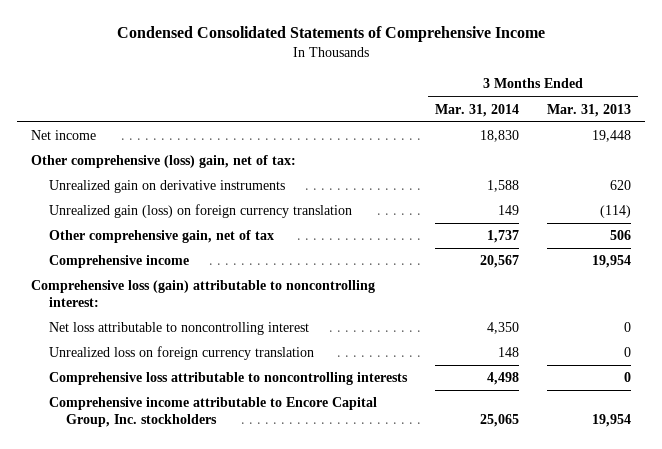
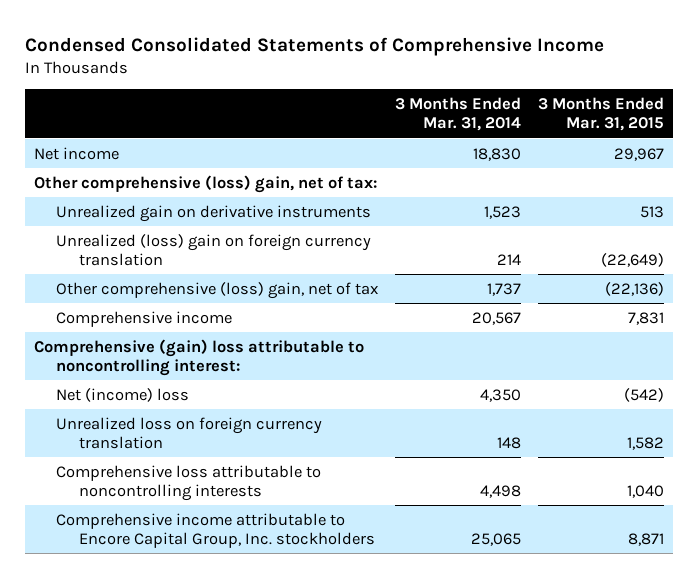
- | 3 Months Ended Mar. 31, 2014 | 3 Months Ended Mar. 31, 2013
+ | 3 Months Ended Mar. 31, 2014 | 3 Months Ended Mar. 31, 2015
- Unrealized gain on derivative instruments | 1,588 | 620
- Unrealized gain (loss) on foreign currency translation | 149 | (114)
- Other comprehensive gain, net of tax | 1,737 | 506
+ Unrealized gain on derivative instruments | 1,523 | 513
+ Unrealized (loss) gain on foreign currency translation | 214 | (22,649)
+ Other comprehensive (loss) gain, net of tax | 1,737 | (22,136)
- Comprehensive loss (gain) attributable to noncontrolling interest:
- Net loss attributable to noncontrolling interest | 4,350 | 0
+ Comprehensive (gain) loss attributable to noncontrolling interest:
+ Net (income) loss | 4,350 | (542)

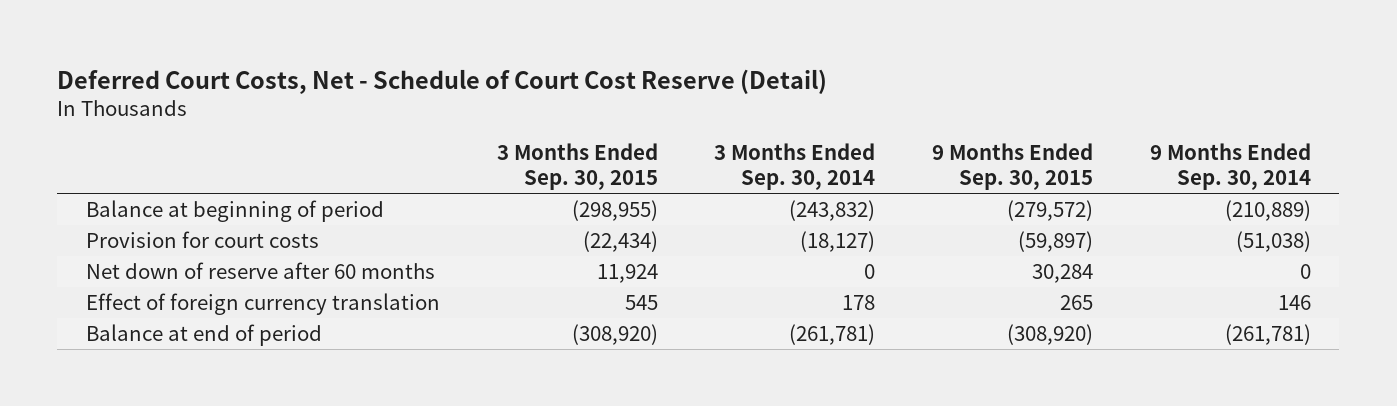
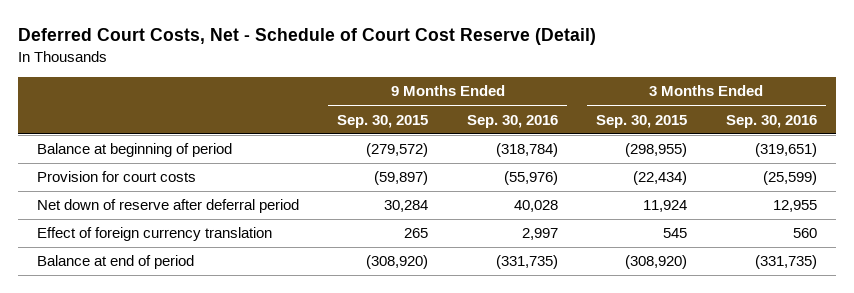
- | 3 Months Ended Sep. 30, 2015 | 3 Months Ended Sep. 30, 2014 | 9 Months Ended Sep. 30, 2015 | 9 Months Ended Sep. 30, 2014
+ | 9 Months Ended Sep. 30, 2015 | 9 Months Ended Sep. 30, 2016 | 3 Months Ended Sep. 30, 2015 | 3 Months Ended Sep. 30, 2016
- Net down of reserve after 60 months | 11,924 | 0 | 30,284 | 0
+ Net down of reserve after deferral period | 30,284 | 40,028 | 11,924 | 12,955

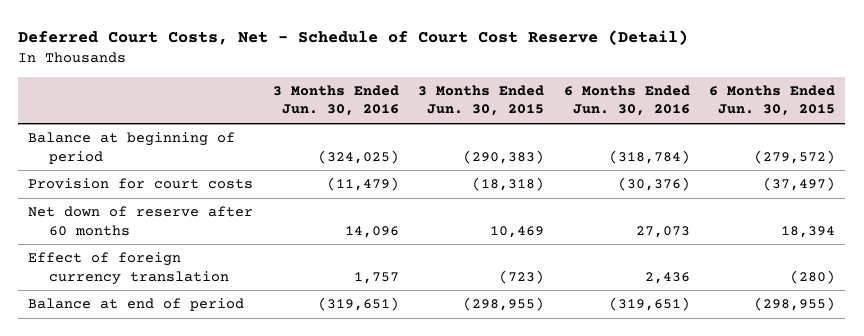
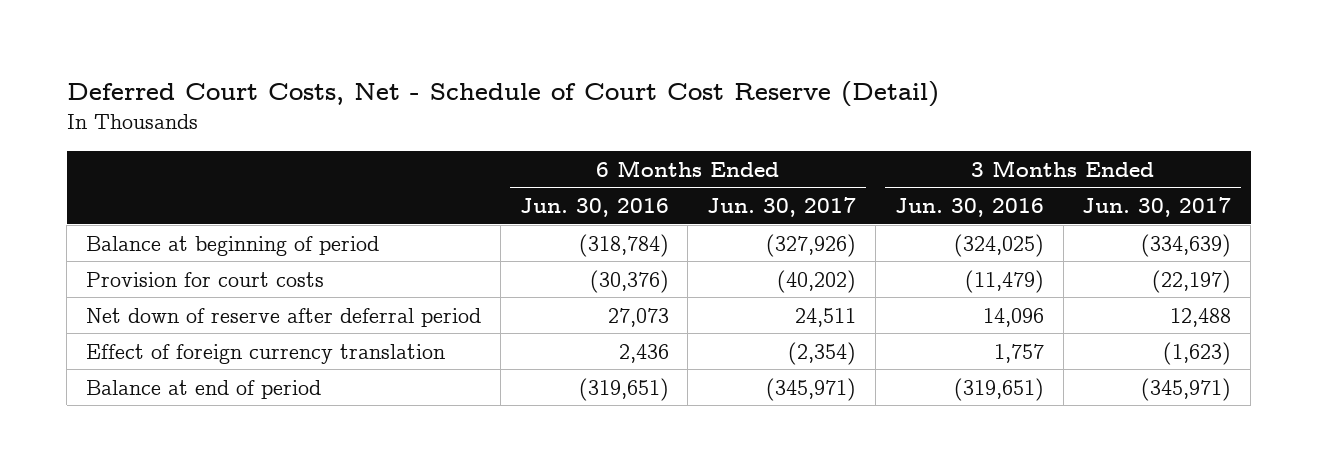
- | 3 Months Ended Jun. 30, 2016 | 3 Months Ended Jun. 30, 2015 | 6 Months Ended Jun. 30, 2016 | 6 Months Ended Jun. 30, 2015
+ | 6 Months Ended Jun. 30, 2016 | 6 Months Ended Jun. 30, 2017 | 3 Months Ended Jun. 30, 2016 | 3 Months Ended Jun. 30, 2017
- Net down of reserve after 60 months | 14,096 | 10,469 | 27,073 | 18,394
+ Net down of reserve after deferral period | 27,073 | 24,511 | 14,096 | 12,488

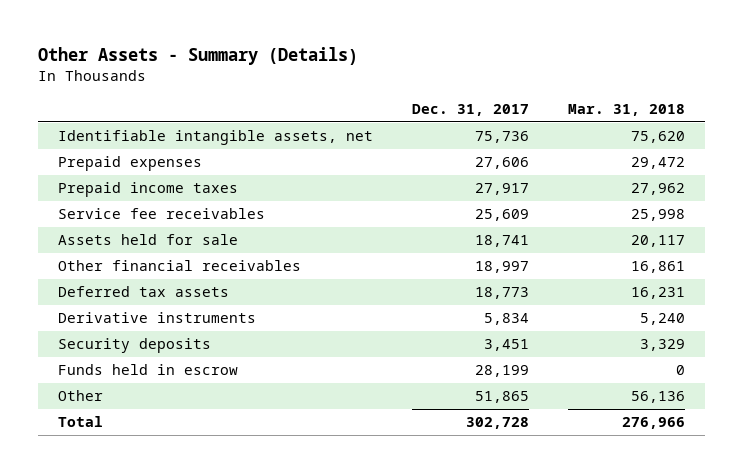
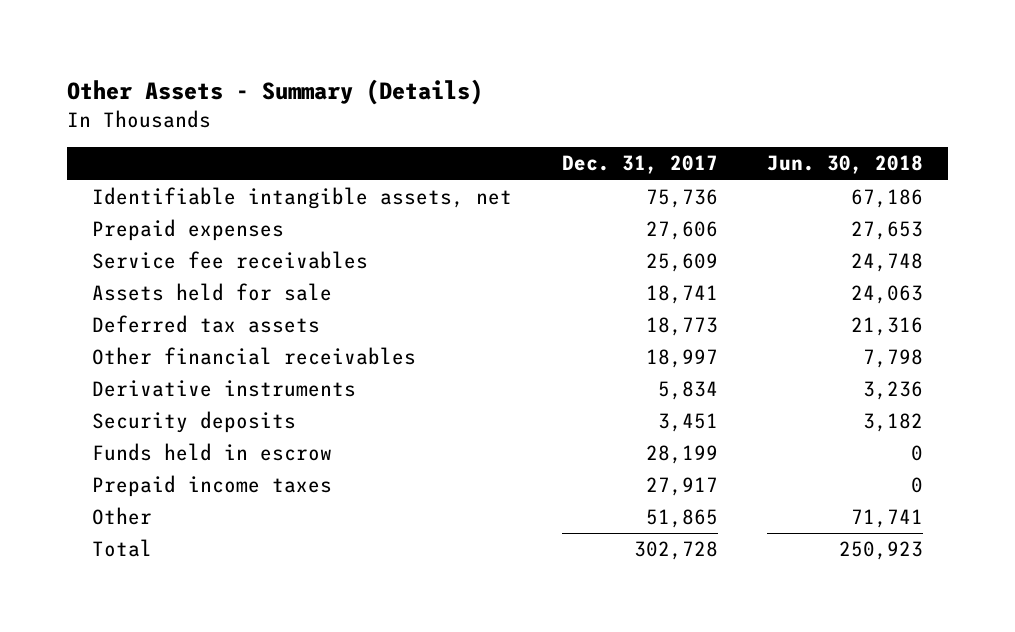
- | Dec. 31, 2017 | Mar. 31, 2018
+ | Dec. 31, 2017 | Jun. 30, 2018
moved down: Other financial receivables | 18,997 | 7,798
moved down: Prepaid income taxes | 27,917 | 0

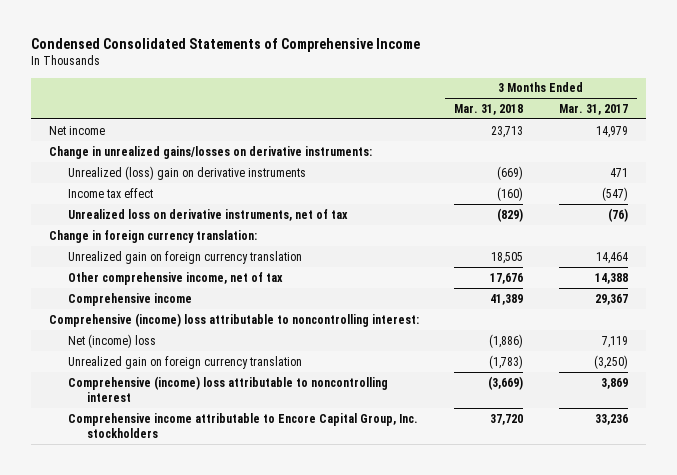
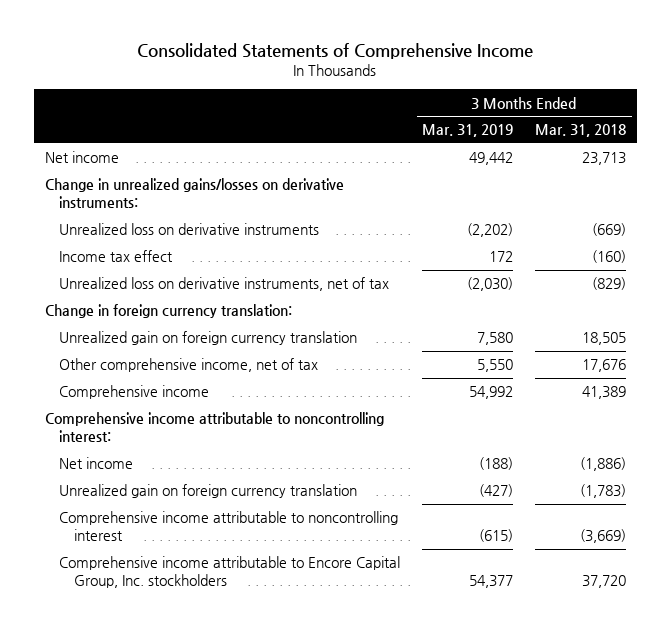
- Condensed Consolidated Statements of Comprehensive Income
+ Consolidated Statements of Comprehensive Income
- | 3 Months Ended Mar. 31, 2018 | 3 Months Ended Mar. 31, 2017
+ | 3 Months Ended Mar. 31, 2019 | 3 Months Ended Mar. 31, 2018
- Unrealized (loss) gain on derivative instruments | (669) | 471
+ Unrealized loss on derivative instruments | (2,202) | (669)
- Comprehensive (income) loss attributable to noncontrolling interest:
- Net (income) loss | (1,886) | 7,119
+ Comprehensive income attributable to noncontrolling interest:
+ Net income | (188) | (1,886)
- Comprehensive (income) loss attributable to noncontrolling interest | (3,669) | 3,869
+ Comprehensive income attributable to noncontrolling interest | (615) | (3,669)

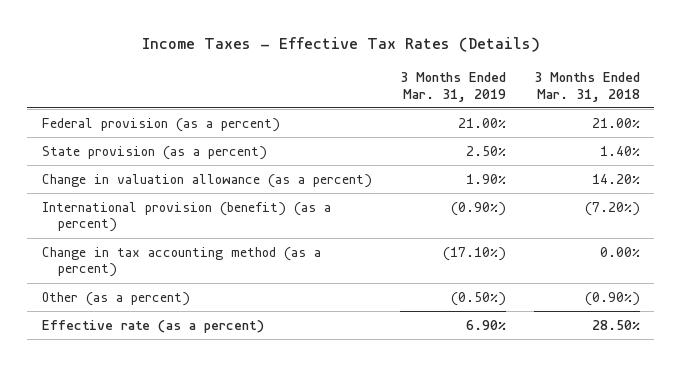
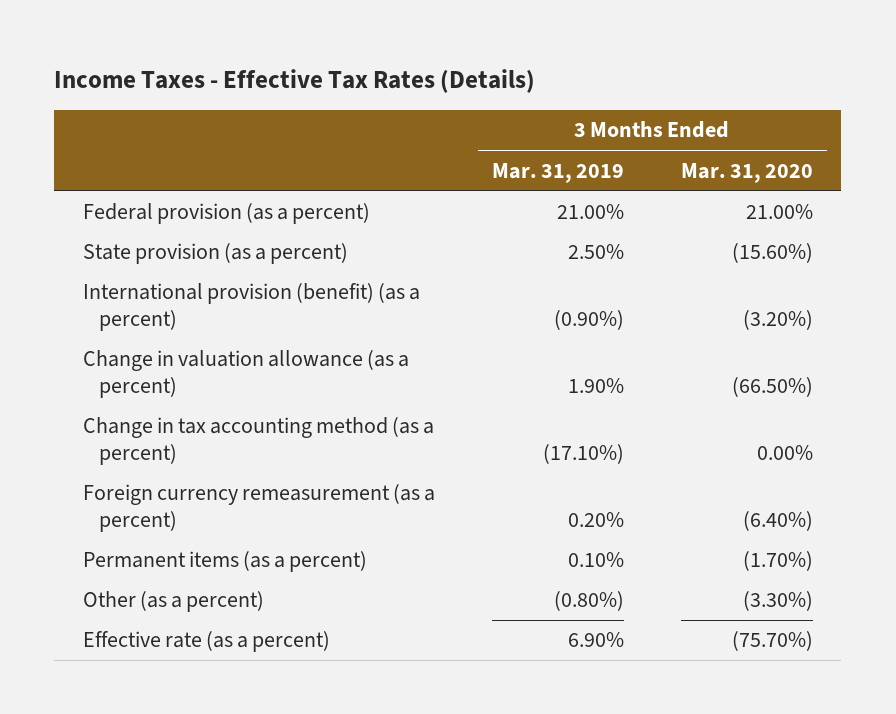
- | 3 Months Ended Mar. 31, 2019 | 3 Months Ended Mar. 31, 2018
+ | 3 Months Ended Mar. 31, 2019 | 3 Months Ended Mar. 31, 2020
moved down: Change in valuation allowance (as a percent) | 1.90% | (66.50%)
- Other (as a percent) | (0.50%) | (0.90%)
+ Foreign currency remeasurement (as a percent) | 0.20% | (6.40%)
+ Permanent items (as a percent) | 0.10% | (1.70%)
+ Other (as a percent) | (0.80%) | (3.30%)

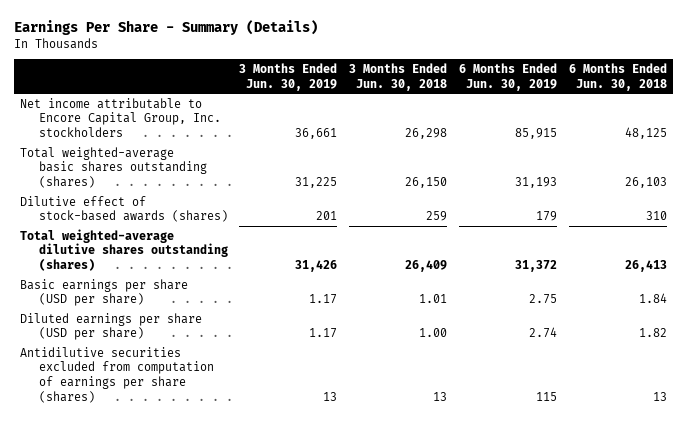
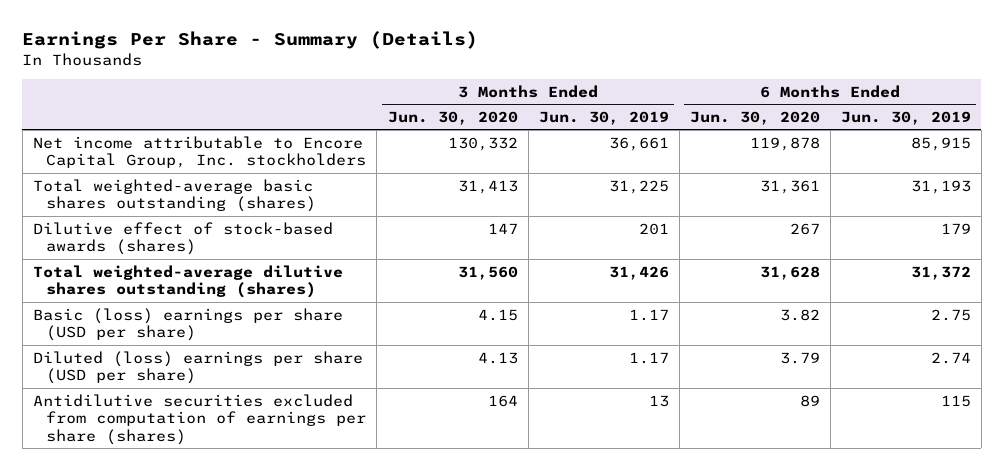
- | 3 Months Ended Jun. 30, 2019 | 3 Months Ended Jun. 30, 2018 | 6 Months Ended Jun. 30, 2019 | 6 Months Ended Jun. 30, 2018
+ | 3 Months Ended Jun. 30, 2020 | 3 Months Ended Jun. 30, 2019 | 6 Months Ended Jun. 30, 2020 | 6 Months Ended Jun. 30, 2019
- Basic earnings per share (USD per share) | 1.17 | 1.01 | 2.75 | 1.84
- Diluted earnings per share (USD per share) | 1.17 | 1.00 | 2.74 | 1.82
+ Basic (loss) earnings per share (USD per share) | 4.15 | 1.17 | 3.82 | 2.75
+ Diluted (loss) earnings per share (USD per share) | 4.13 | 1.17 | 3.79 | 2.74

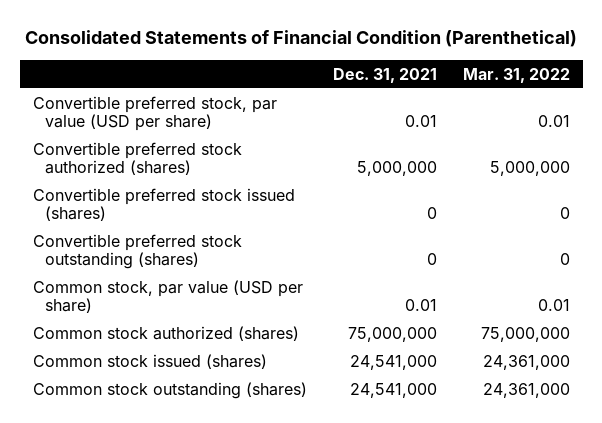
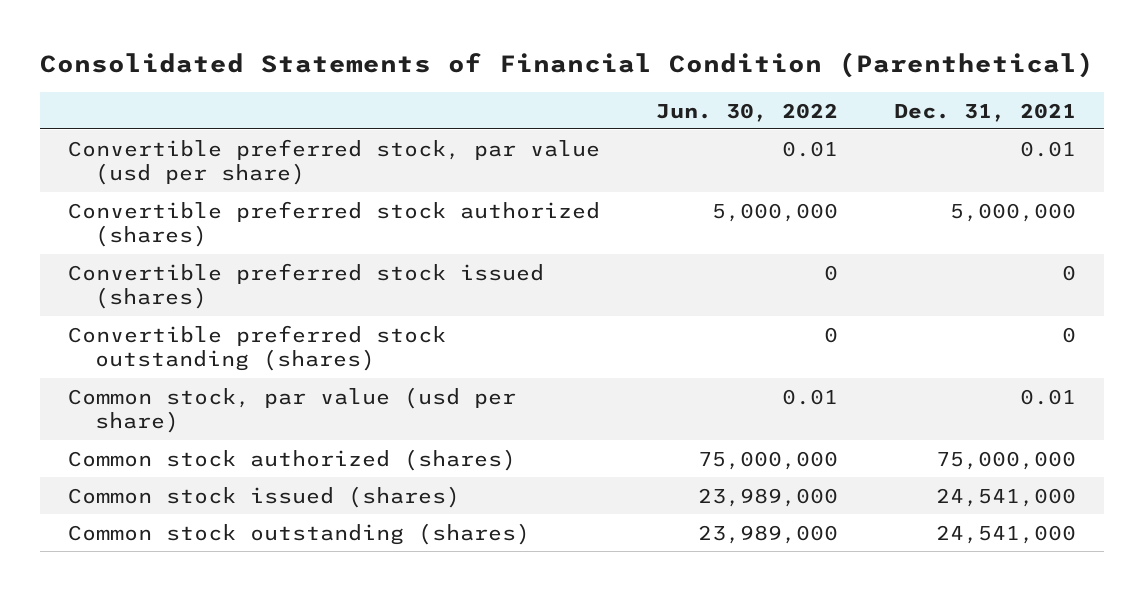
- | Dec. 31, 2021 | Mar. 31, 2022
+ | Jun. 30, 2022 | Dec. 31, 2021
- Convertible preferred stock, par value (USD per share) | 0.01 | 0.01
+ Convertible preferred stock, par value (usd per share) | 0.01 | 0.01
- Common stock, par value (USD per share) | 0.01 | 0.01
+ Common stock, par value (usd per share) | 0.01 | 0.01

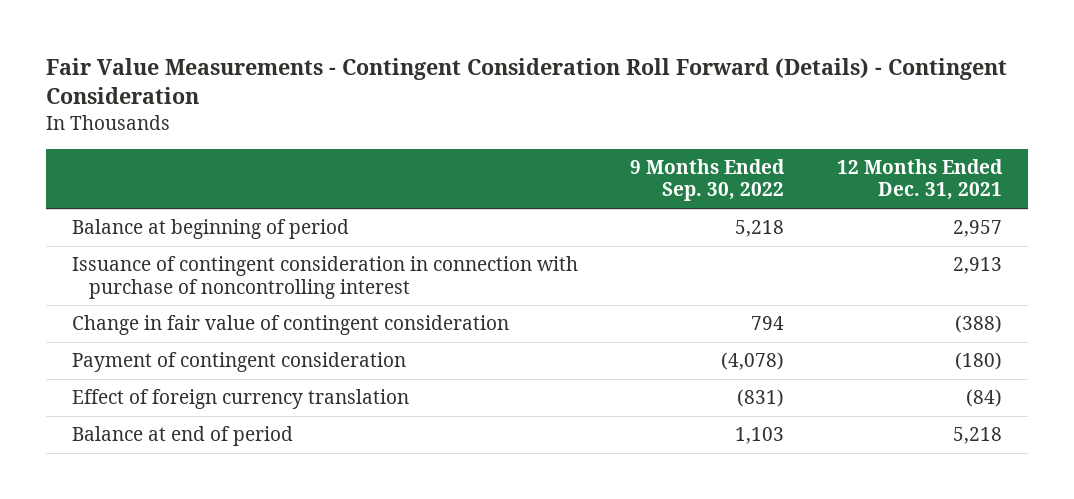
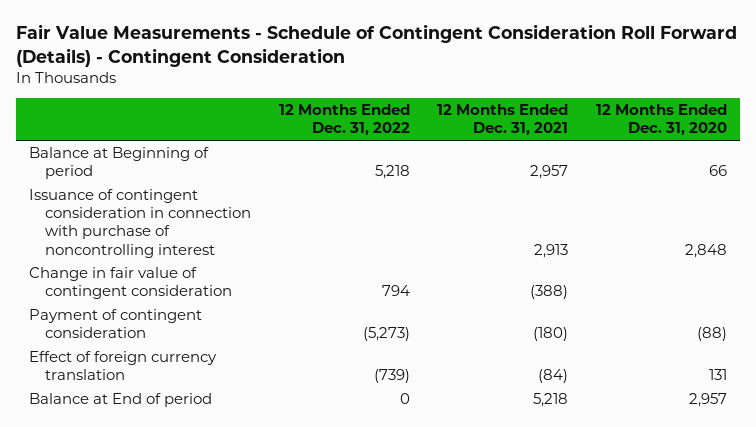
- Fair Value Measurements - Contingent Consideration Roll Forward (Details) - Contingent Consideration
+ Fair Value Measurements - Schedule of Contingent Consideration Roll Forward (Details) - Contingent Consideration
- | 9 Months Ended Sep. 30, 2022 | 12 Months Ended Dec. 31, 2021
+ | 12 Months Ended Dec. 31, 2022 | 12 Months Ended Dec. 31, 2021 | 12 Months Ended Dec. 31, 2020
- Balance at beginning of period | 5,218 | 2,957
+ Balance at Beginning of period | 5,218 | 2,957 | 66
- Balance at end of period | 1,103 | 5,218
+ Balance at End of period | 0 | 5,218 | 2,957

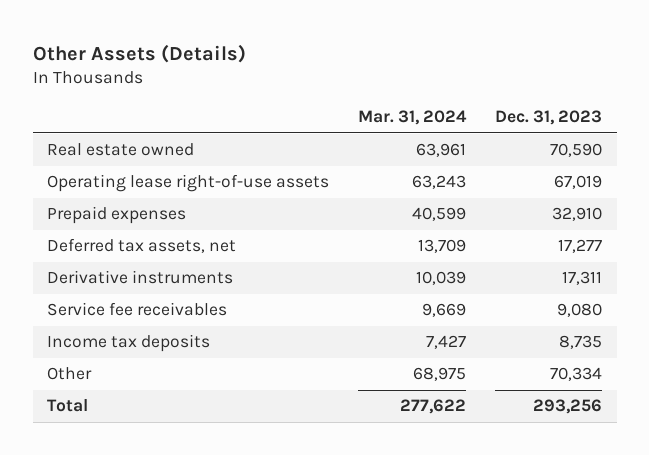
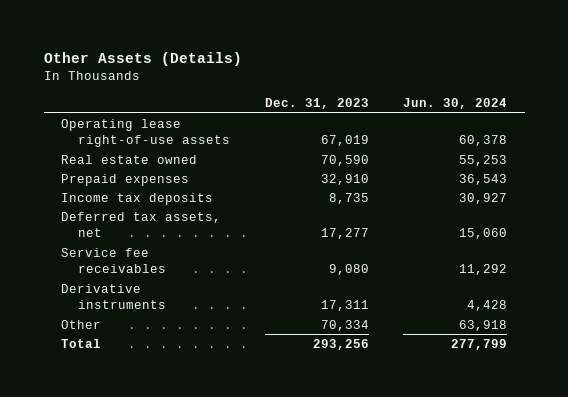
- | Mar. 31, 2024 | Dec. 31, 2023
+ | Dec. 31, 2023 | Jun. 30, 2024
moved down: Real estate owned | 70,590 | 55,253
moved up: Income tax deposits | 8,735 | 30,927
moved down: Derivative instruments | 17,311 | 4,428

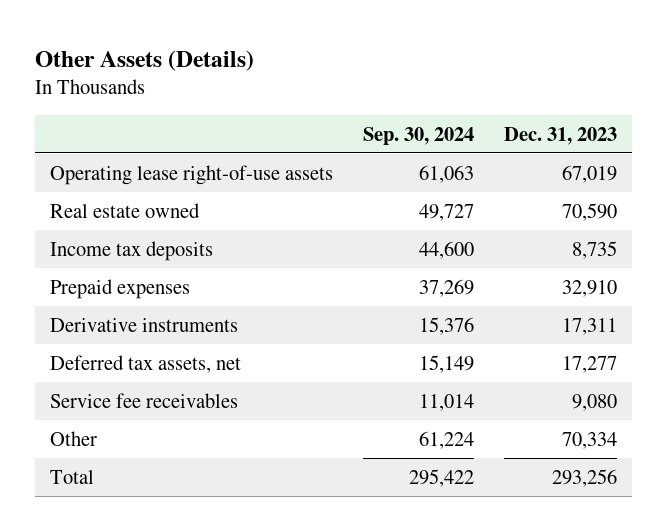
- | Dec. 31, 2023 | Jun. 30, 2024
+ | Sep. 30, 2024 | Dec. 31, 2023
moved down: Prepaid expenses | 37,269 | 32,910
moved up: Derivative instruments | 15,376 | 17,311

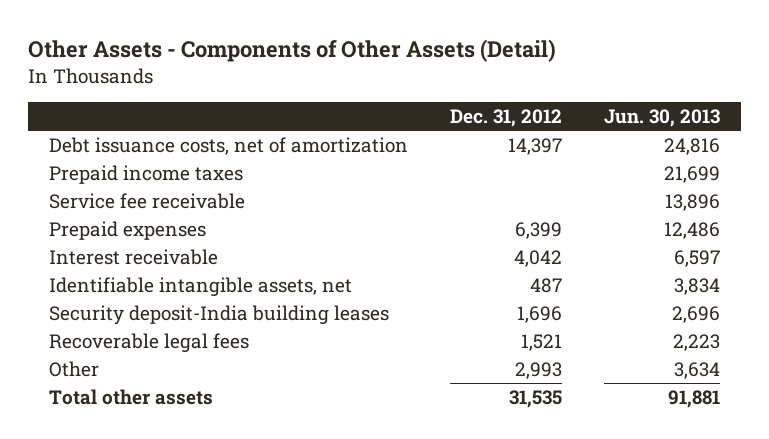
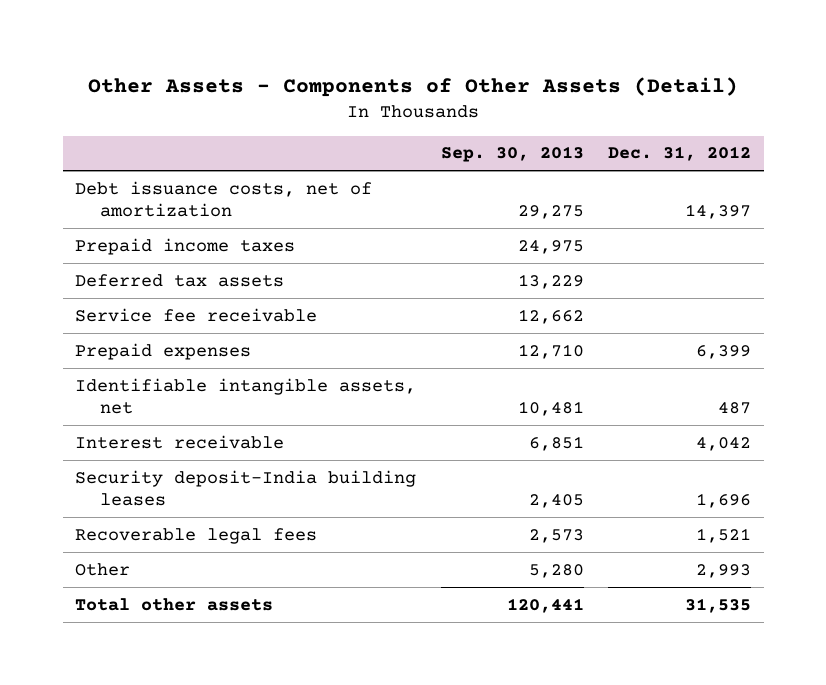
- | Dec. 31, 2012 | Jun. 30, 2013
+ | Sep. 30, 2013 | Dec. 31, 2012
+ Deferred tax assets | 13,229 |
moved down: Interest receivable | 6,851 | 4,042

